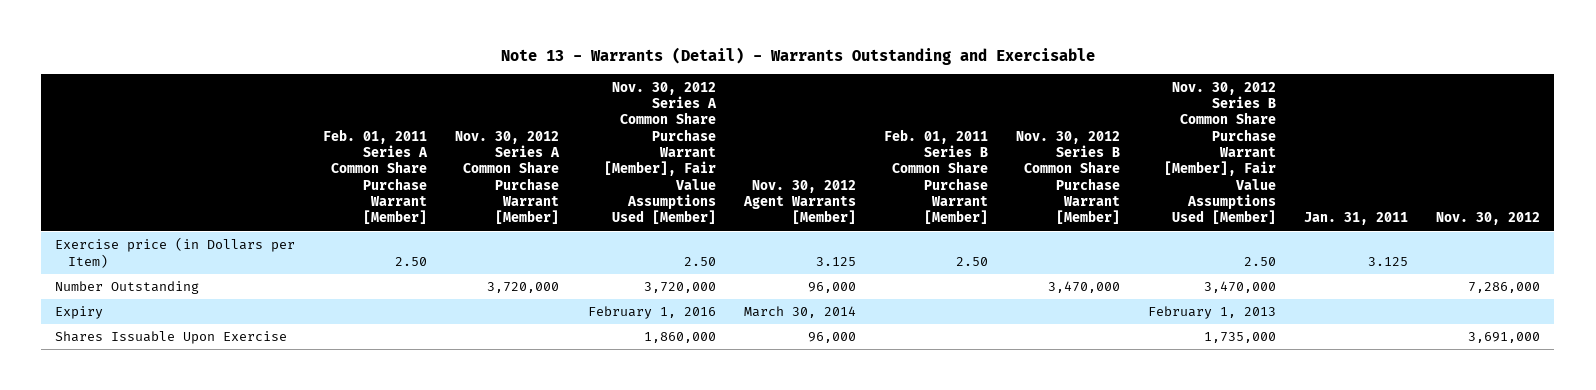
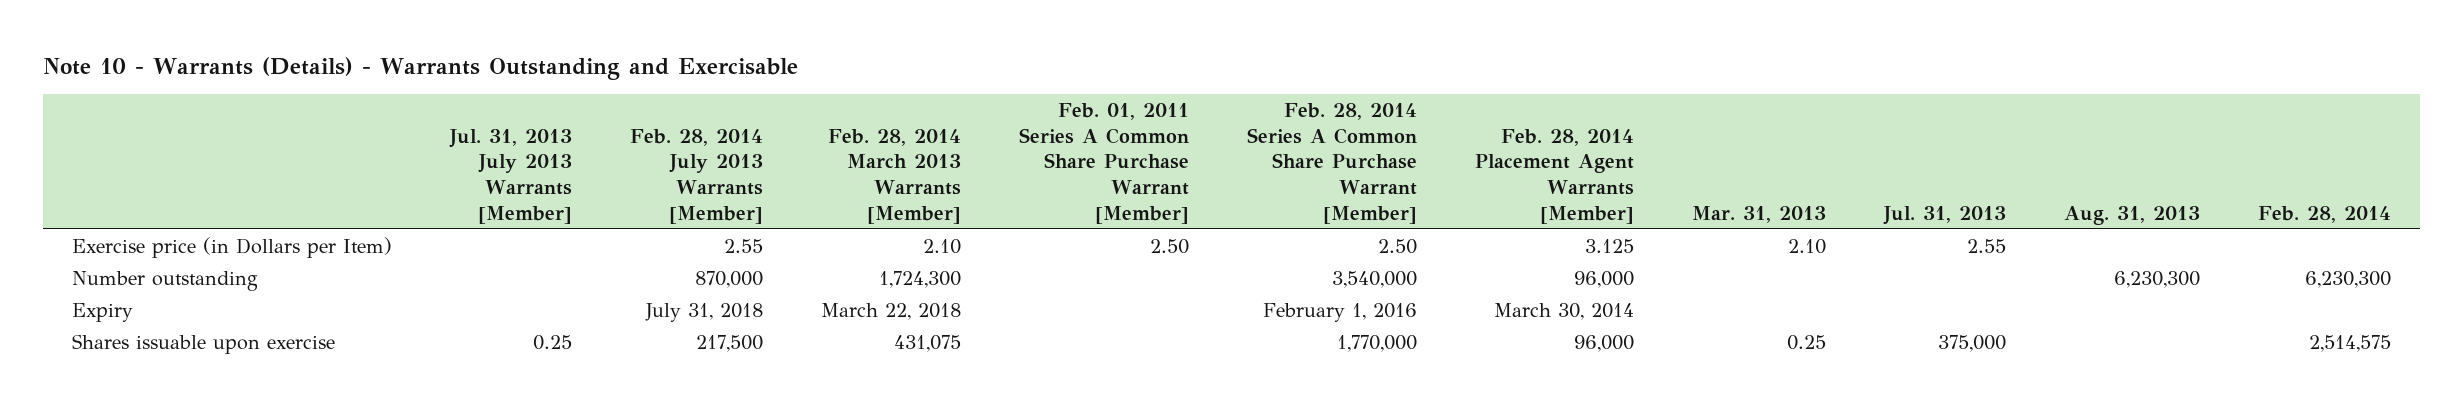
- Note 13 - Warrants (Detail) - Warrants Outstanding and Exercisable
+ Note 10 - Warrants (Details) - Warrants Outstanding and Exercisable
- | Feb. 01, 2011 Series A Common Share Purchase Warrant [Member] | Nov. 30, 2012 Series A Common Share Purchase Warrant [Member] | Nov. 30, 2012 Series A Common Share Purchase Warrant [Member], Fair Value Assumptions Used [Member] | Nov. 30, 2012 Agent Warrants [Member] | Feb. 01, 2011 Series B Common Share Purchase Warrant [Member] | Nov. 30, 2012 Series B Common Share Purchase Warrant [Member] | Nov. 30, 2012 Series B Common Share Purchase Warrant [Member], Fair Value Assumptions Used [Member] | Jan. 31, 2011 | Nov. 30, 2012
+ | Jul. 31, 2013 July 2013 Warrants [Member] | Feb. 28, 2014 July 2013 Warrants [Member] | Feb. 28, 2014 March 2013 Warrants [Member] | Feb. 01, 2011 Series A Common Share Purchase Warrant [Member] | Feb. 28, 2014 Series A Common Share Purchase Warrant [Member] | Feb. 28, 2014 Placement Agent Warrants [Member] | Mar. 31, 2013 | Jul. 31, 2013 | Aug. 31, 2013 | Feb. 28, 2014
- Number Outstanding | | 3,720,000 | 3,720,000 | 96,000 | | 3,470,000 | 3,470,000 | | 7,286,000
+ Number outstanding | | 870,000 | 1,724,300 | | 3,540,000 | 96,000 | | | 6,230,300 | 6,230,300
- Shares Issuable Upon Exercise | | | 1,860,000 | 96,000 | | | 1,735,000 | | 3,691,000
+ Shares issuable upon exercise | 0.25 | 217,500 | 431,075 | | 1,770,000 | 96,000 | 0.25 | 375,000 | | 2,514,575

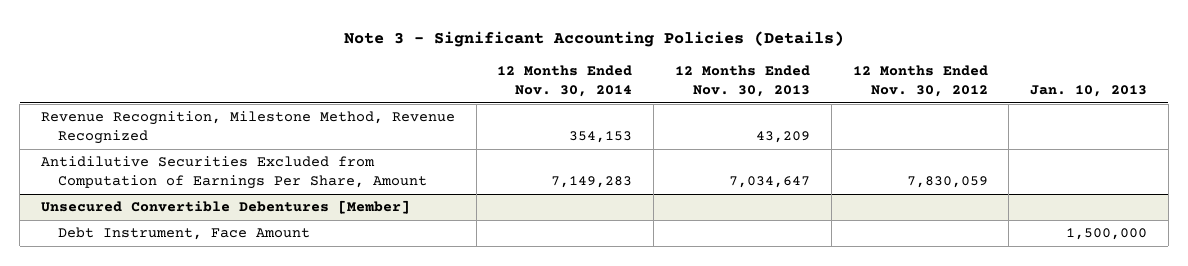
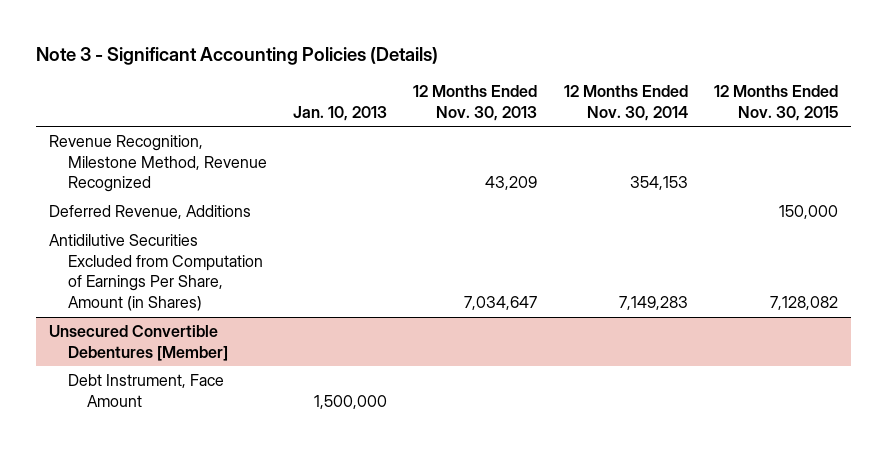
- | 12 Months Ended Nov. 30, 2014 | 12 Months Ended Nov. 30, 2013 | 12 Months Ended Nov. 30, 2012 | Jan. 10, 2013
+ | Jan. 10, 2013 | 12 Months Ended Nov. 30, 2013 | 12 Months Ended Nov. 30, 2014 | 12 Months Ended Nov. 30, 2015
- Antidilutive Securities Excluded from Computation of Earnings Per Share, Amount | 7,149,283 | 7,034,647 | 7,830,059 |
+ Deferred Revenue, Additions | | | | 150,000
+ Antidilutive Securities Excluded from Computation of Earnings Per Share, Amount (in Shares) | | 7,034,647 | 7,149,283 | 7,128,082

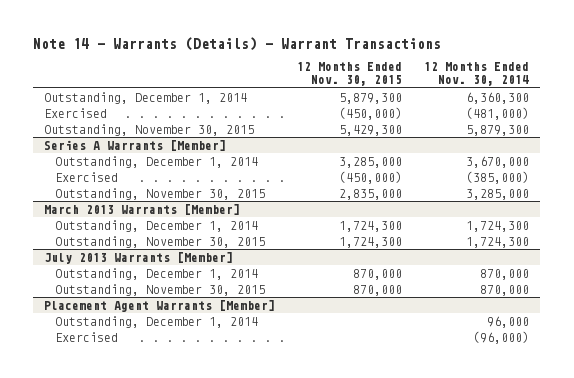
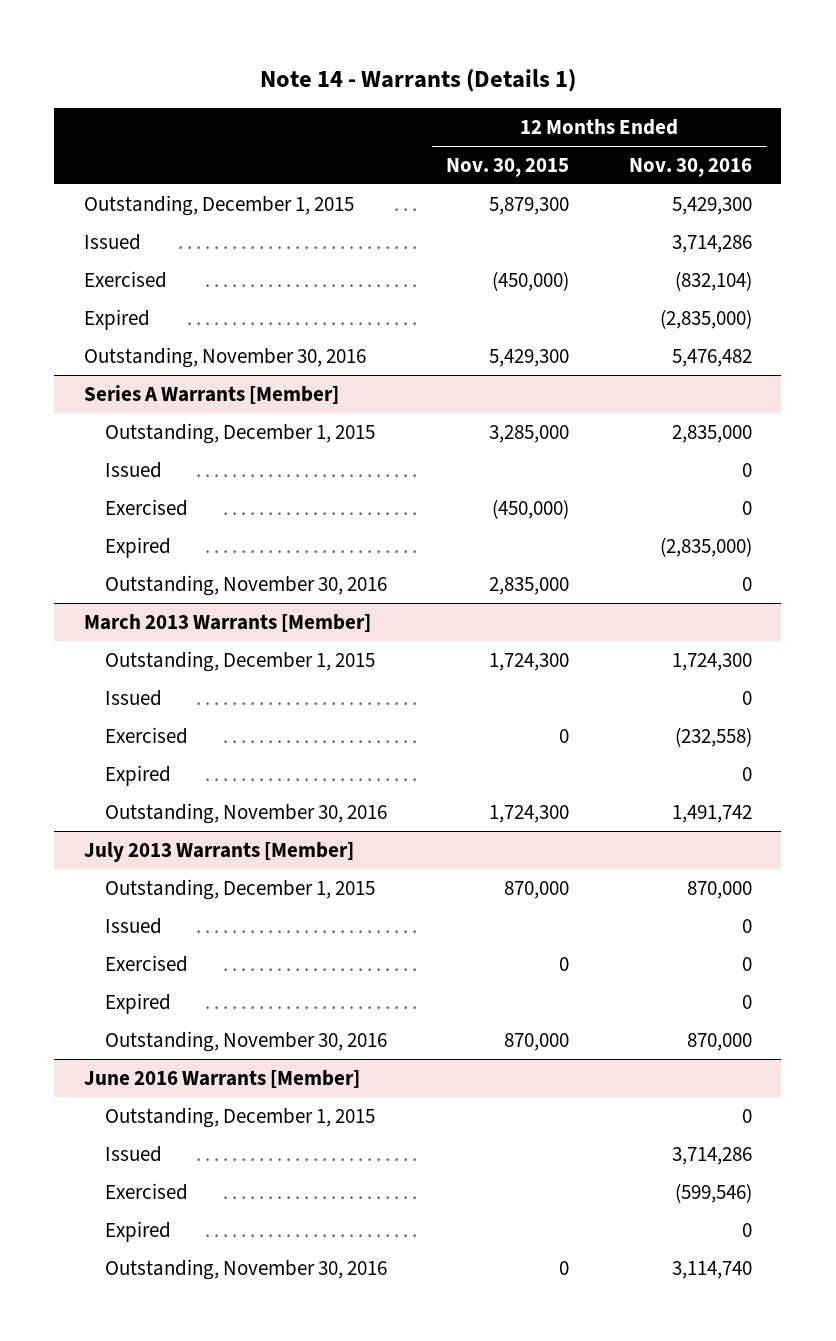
- Note 14 - Warrants (Details) - Warrant Transactions
+ Note 14 - Warrants (Details 1)
- | 12 Months Ended Nov. 30, 2015 | 12 Months Ended Nov. 30, 2014
+ | 12 Months Ended Nov. 30, 2015 | 12 Months Ended Nov. 30, 2016
- Outstanding, December 1, 2014 | 5,879,300 | 6,360,300
+ Outstanding, December 1, 2015 | 5,879,300 | 5,429,300
+ Issued | | 3,714,286
- Outstanding, November 30, 2015 | 5,429,300 | 5,879,300
+ Expired | | (2,835,000)
+ Outstanding, November 30, 2016 | 5,429,300 | 5,476,482
@ Series A Warrants [Member]
- Outstanding, December 1, 2014 | 3,285,000 | 3,670,000
+ Outstanding, December 1, 2015 | 3,285,000 | 2,835,000
+ Issued | | 0
- Outstanding, November 30, 2015 | 2,835,000 | 3,285,000
+ Expired | | (2,835,000)
+ Outstanding, November 30, 2016 | 2,835,000 | 0
@ March 2013 Warrants [Member]
- Outstanding, December 1, 2014 | 1,724,300 | 1,724,300
- Outstanding, November 30, 2015 | 1,724,300 | 1,724,300
+ Outstanding, December 1, 2015 | 1,724,300 | 1,724,300
+ Issued | | 0
+ Exercised | 0 | (232,558)
+ Expired | | 0
+ Outstanding, November 30, 2016 | 1,724,300 | 1,491,742
@ July 2013 Warrants [Member]
- Outstanding, December 1, 2014 | 870,000 | 870,000
- Outstanding, November 30, 2015 | 870,000 | 870,000
- Placement Agent Warrants [Member]
- Outstanding, December 1, 2014 | | 96,000
- Exercised | | (96,000)
@ July 2013 Warrants [Member]
+ Outstanding, December 1, 2015 | 870,000 | 870,000
+ Issued | | 0
+ Exercised | 0 | 0
+ Expired | | 0
+ Outstanding, November 30, 2016 | 870,000 | 870,000
+ June 2016 Warrants [Member]
+ Outstanding, December 1, 2015 | | 0
+ Issued | | 3,714,286
+ Exercised | | (599,546)
+ Expired | | 0
+ Outstanding, November 30, 2016 | 0 | 3,114,740

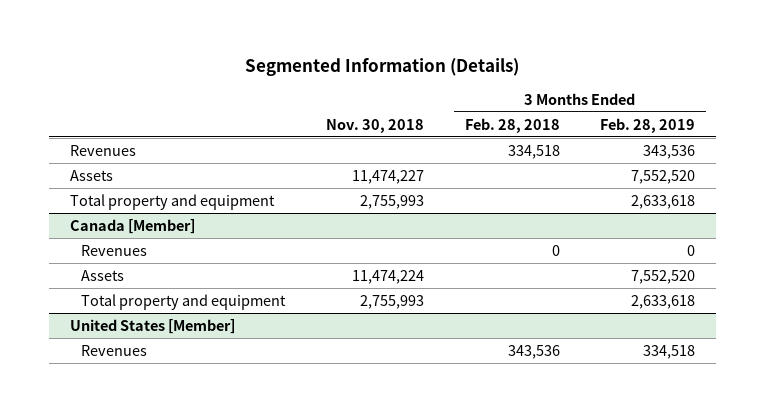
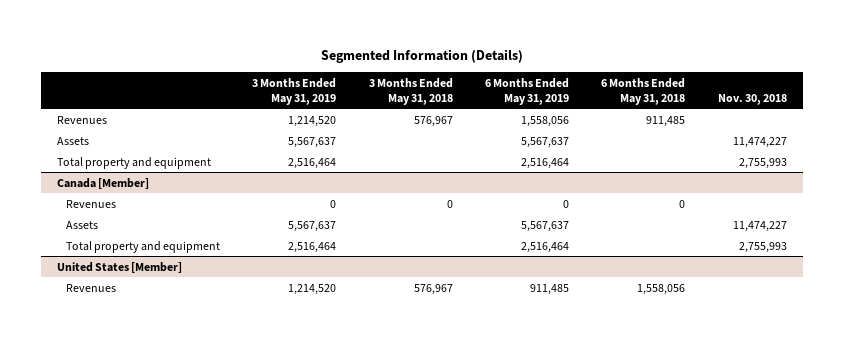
- | Nov. 30, 2018 | 3 Months Ended Feb. 28, 2018 | 3 Months Ended Feb. 28, 2019
+ | 3 Months Ended May 31, 2019 | 3 Months Ended May 31, 2018 | 6 Months Ended May 31, 2019 | 6 Months Ended May 31, 2018 | Nov. 30, 2018
@ Canada [Member]
- Assets | 11,474,224 | | 7,552,520
+ Assets | 5,567,637 | | 5,567,637 | | 11,474,227

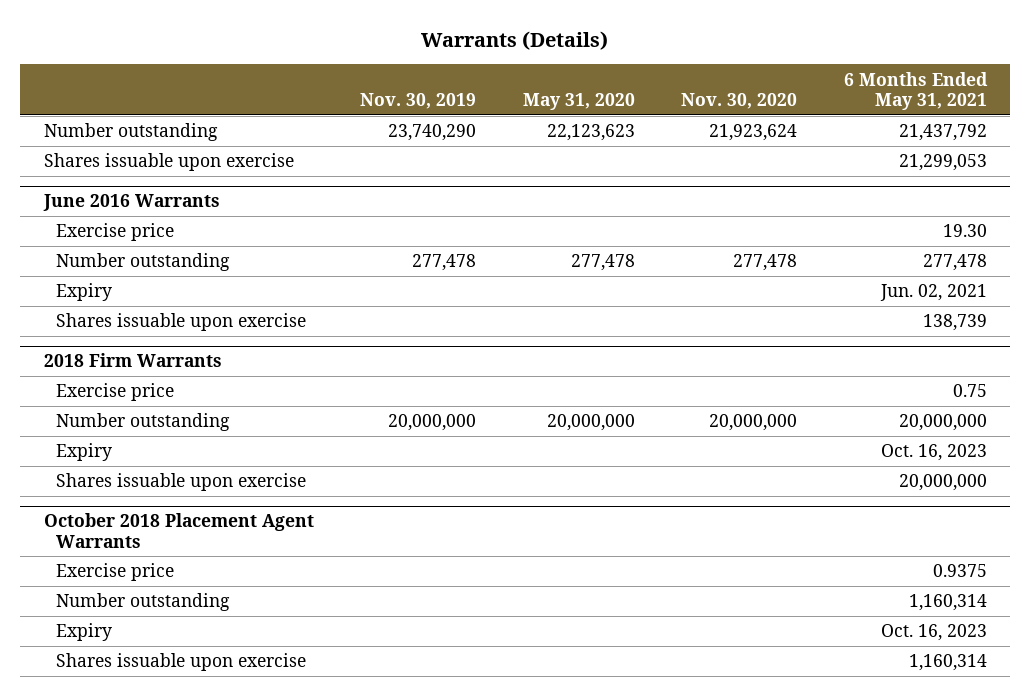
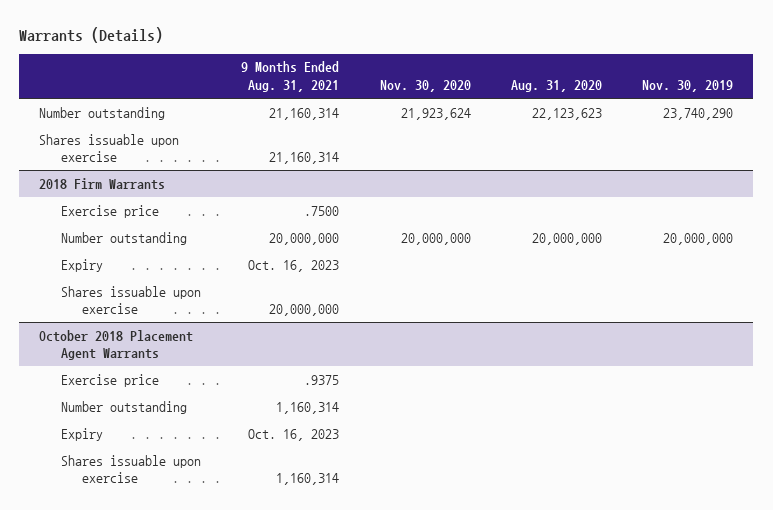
- | Nov. 30, 2019 | May 31, 2020 | Nov. 30, 2020 | 6 Months Ended May 31, 2021
+ | 9 Months Ended Aug. 31, 2021 | Nov. 30, 2020 | Aug. 31, 2020 | Nov. 30, 2019
- June 2016 Warrants
- Exercise price | | | | 19.30
- Number outstanding | 277,478 | 277,478 | 277,478 | 277,478
- Expiry | | | | Jun. 02, 2021
- Shares issuable upon exercise | | | | 138,739

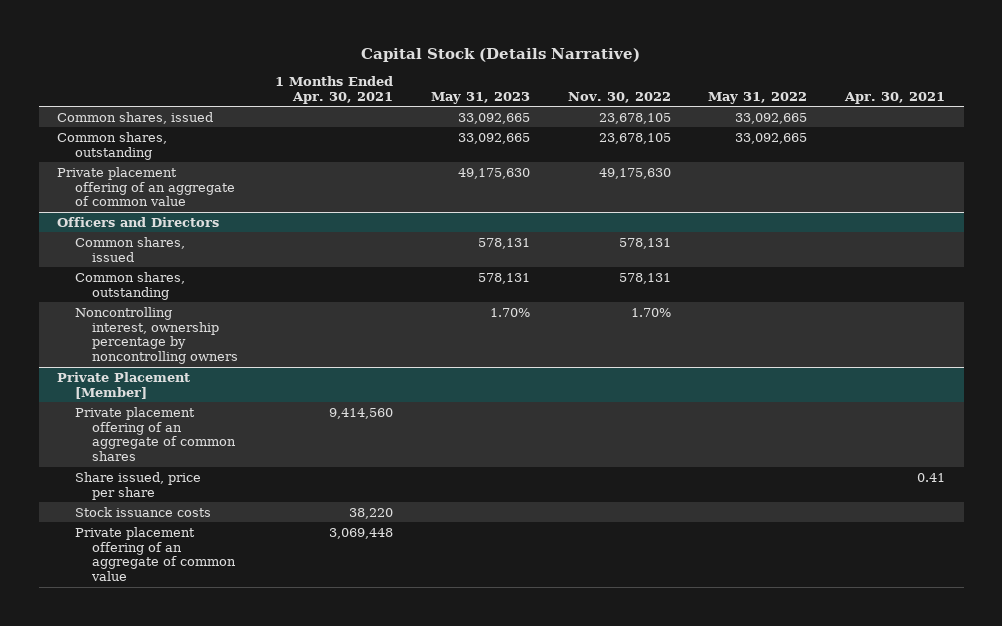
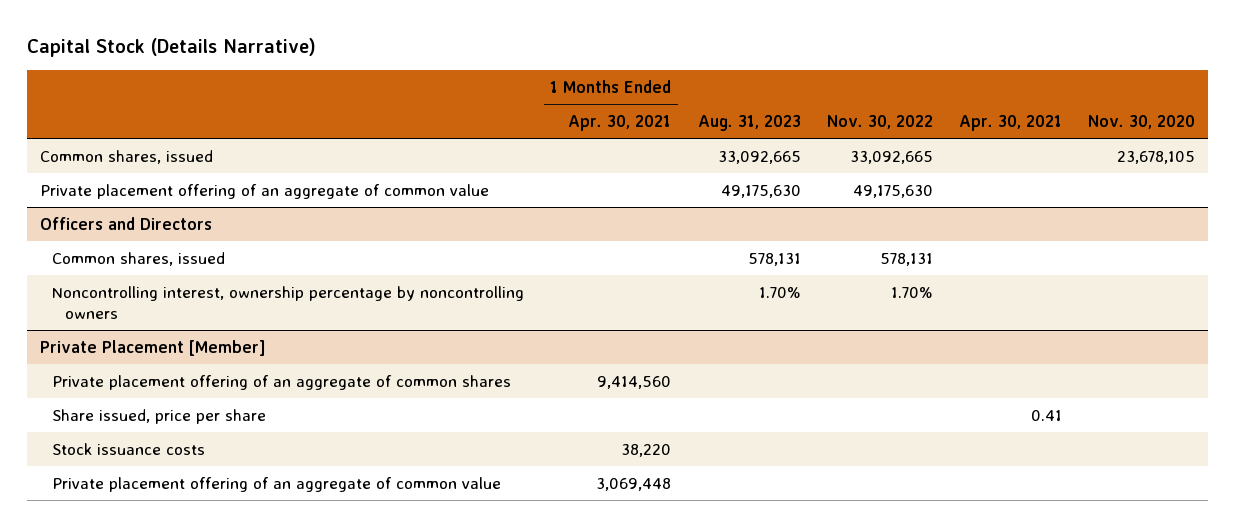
- | 1 Months Ended Apr. 30, 2021 | May 31, 2023 | Nov. 30, 2022 | May 31, 2022 | Apr. 30, 2021
+ | 1 Months Ended Apr. 30, 2021 | Aug. 31, 2023 | Nov. 30, 2022 | Apr. 30, 2021 | Nov. 30, 2020
- Common shares, issued | | 33,092,665 | 23,678,105 | 33,092,665 |
- Common shares, outstanding | | 33,092,665 | 23,678,105 | 33,092,665 |
+ Common shares, issued | | 33,092,665 | 33,092,665 | | 23,678,105
@ Officers and Directors
- Common shares, outstanding | | 578,131 | 578,131 | |

